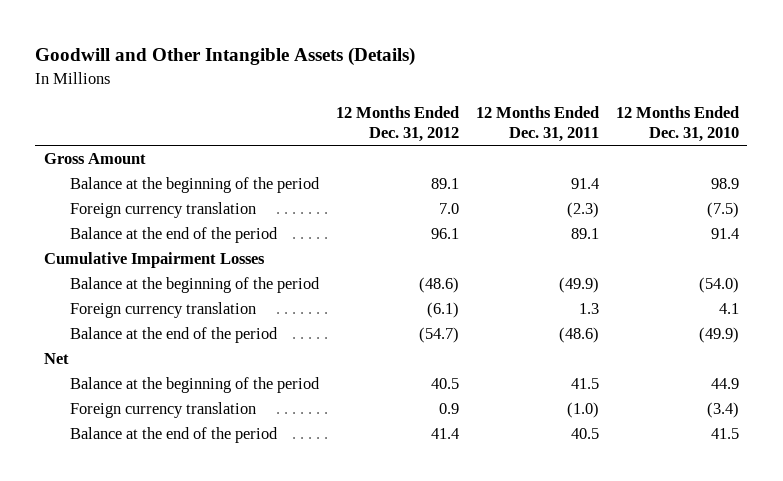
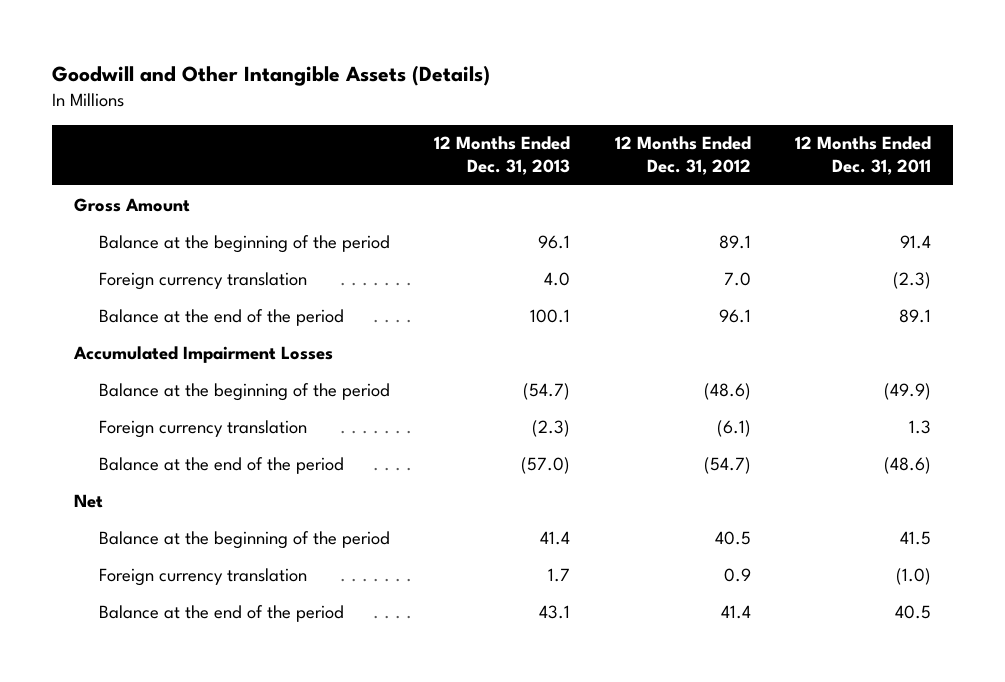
- | 12 Months Ended Dec. 31, 2012 | 12 Months Ended Dec. 31, 2011 | 12 Months Ended Dec. 31, 2010
+ | 12 Months Ended Dec. 31, 2013 | 12 Months Ended Dec. 31, 2012 | 12 Months Ended Dec. 31, 2011
- Cumulative Impairment Losses
+ Accumulated Impairment Losses

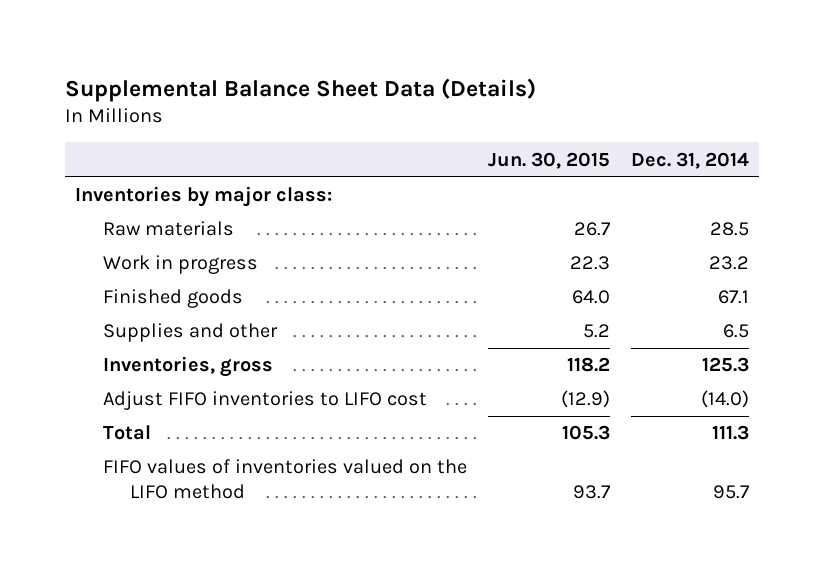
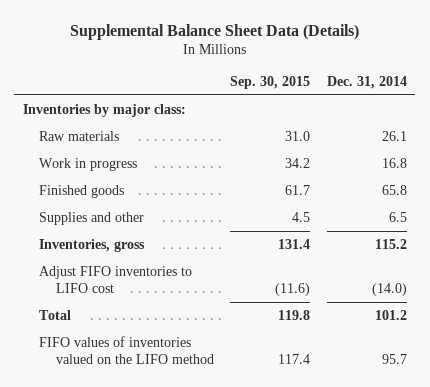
- | Jun. 30, 2015 | Dec. 31, 2014
+ | Sep. 30, 2015 | Dec. 31, 2014
- Raw materials | 26.7 | 28.5
- Work in progress | 22.3 | 23.2
- Finished goods | 64.0 | 67.1
+ Raw materials | 31.0 | 26.1
+ Work in progress | 34.2 | 16.8
+ Finished goods | 61.7 | 65.8
- Inventories, gross | 118.2 | 125.3
+ Inventories, gross | 131.4 | 115.2
- Total | 105.3 | 111.3
+ Total | 119.8 | 101.2

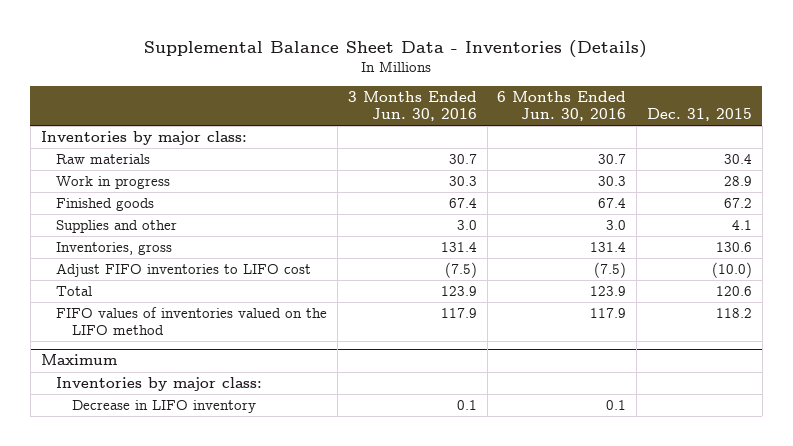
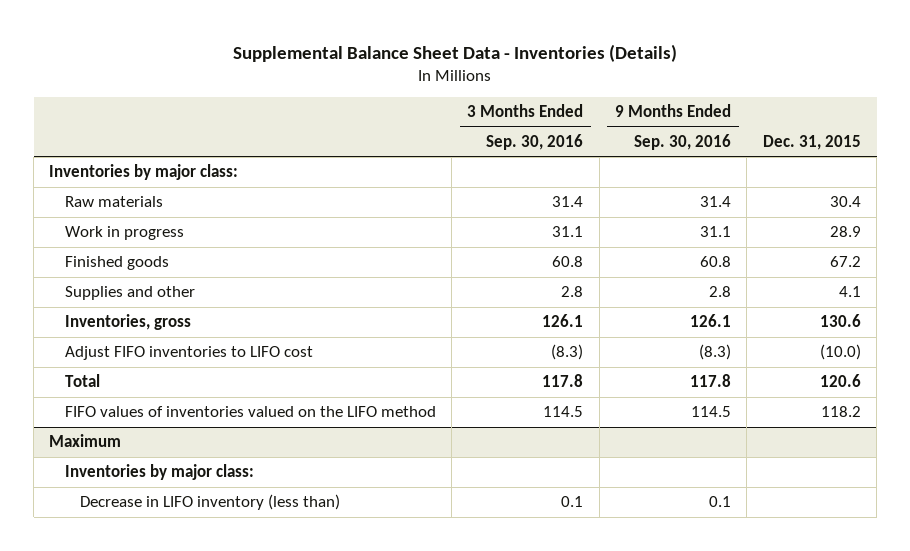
- | 3 Months Ended Jun. 30, 2016 | 6 Months Ended Jun. 30, 2016 | Dec. 31, 2015
+ | 3 Months Ended Sep. 30, 2016 | 9 Months Ended Sep. 30, 2016 | Dec. 31, 2015
@ Maximum
- Decrease in LIFO inventory | 0.1 | 0.1 |
+ Decrease in LIFO inventory (less than) | 0.1 | 0.1 |

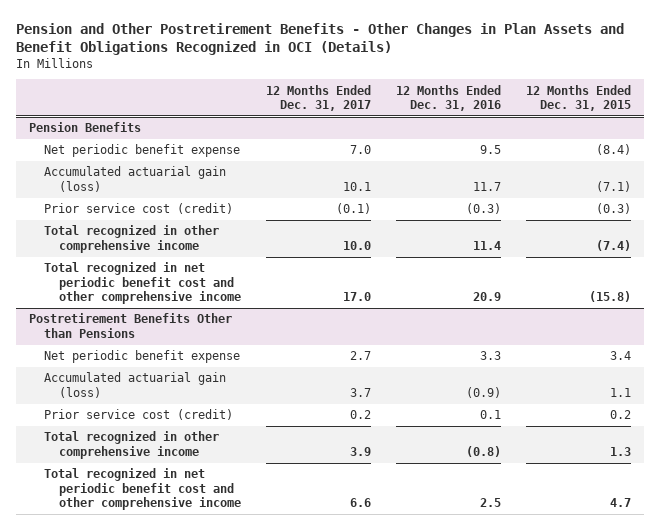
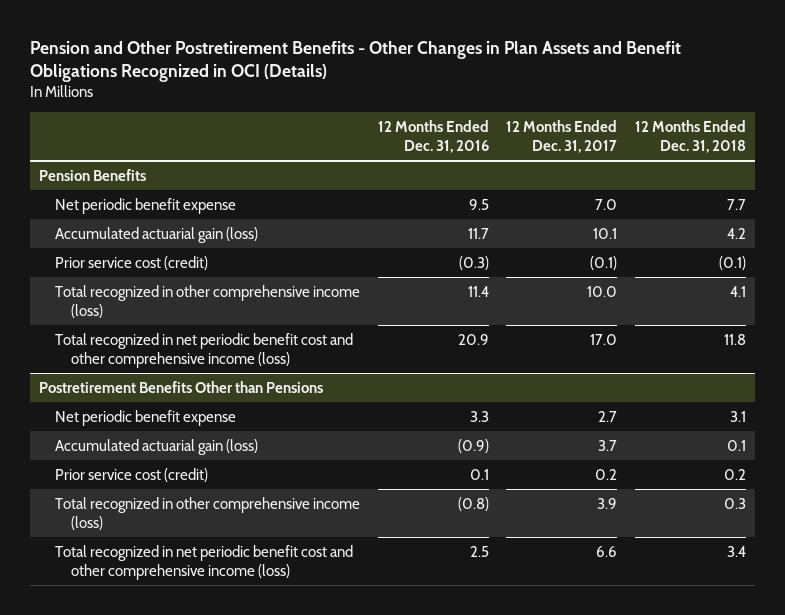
- | 12 Months Ended Dec. 31, 2017 | 12 Months Ended Dec. 31, 2016 | 12 Months Ended Dec. 31, 2015
+ | 12 Months Ended Dec. 31, 2016 | 12 Months Ended Dec. 31, 2017 | 12 Months Ended Dec. 31, 2018
@ Pension Benefits
- Total recognized in other comprehensive income | 10.0 | 11.4 | (7.4)
- Total recognized in net periodic benefit cost and other comprehensive income | 17.0 | 20.9 | (15.8)
+ Total recognized in other comprehensive income (loss) | 11.4 | 10.0 | 4.1
+ Total recognized in net periodic benefit cost and other comprehensive income (loss) | 20.9 | 17.0 | 11.8
@ Postretirement Benefits Other than Pensions
- Total recognized in other comprehensive income | 3.9 | (0.8) | 1.3
- Total recognized in net periodic benefit cost and other comprehensive income | 6.6 | 2.5 | 4.7
+ Total recognized in other comprehensive income (loss) | (0.8) | 3.9 | 0.3
+ Total recognized in net periodic benefit cost and other comprehensive income (loss) | 2.5 | 6.6 | 3.4

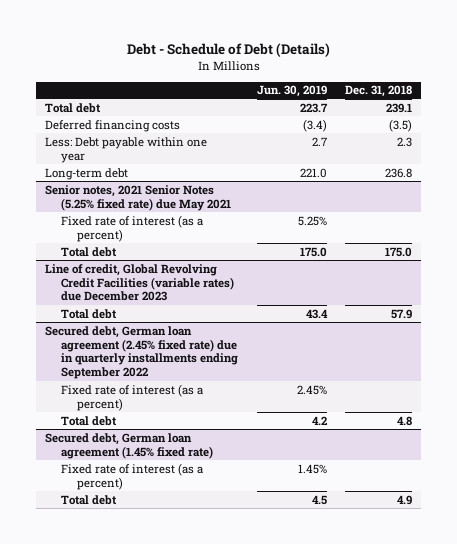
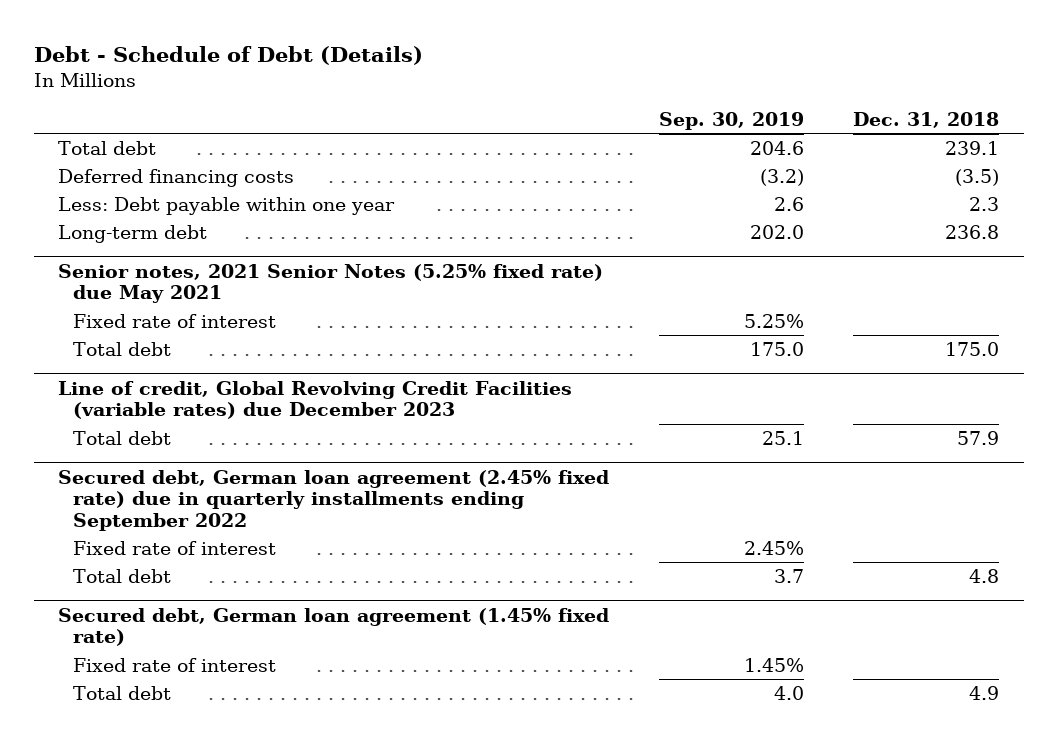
- | Jun. 30, 2019 | Dec. 31, 2018
+ | Sep. 30, 2019 | Dec. 31, 2018
@ Senior notes, 2021 Senior Notes (5.25% fixed rate) due May 2021
- Fixed rate of interest (as a percent) | 5.25% |
+ Fixed rate of interest | 5.25% |
@ Secured debt, German loan agreement (2.45% fixed rate) due in quarterly installments ending September 2022
- Fixed rate of interest (as a percent) | 2.45% |
+ Fixed rate of interest | 2.45% |
@ Secured debt, German loan agreement (1.45% fixed rate)
- Fixed rate of interest (as a percent) | 1.45% |
+ Fixed rate of interest | 1.45% |

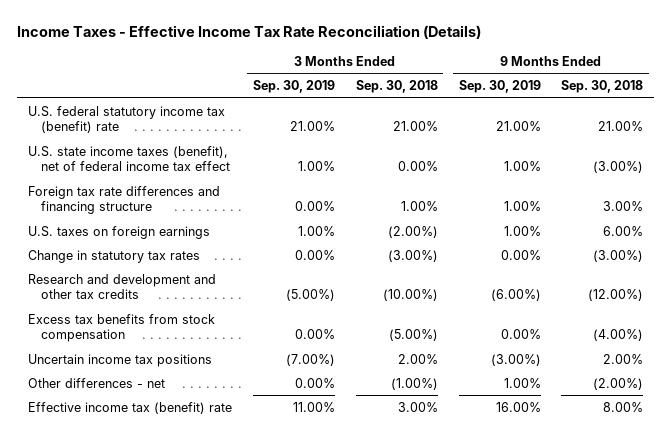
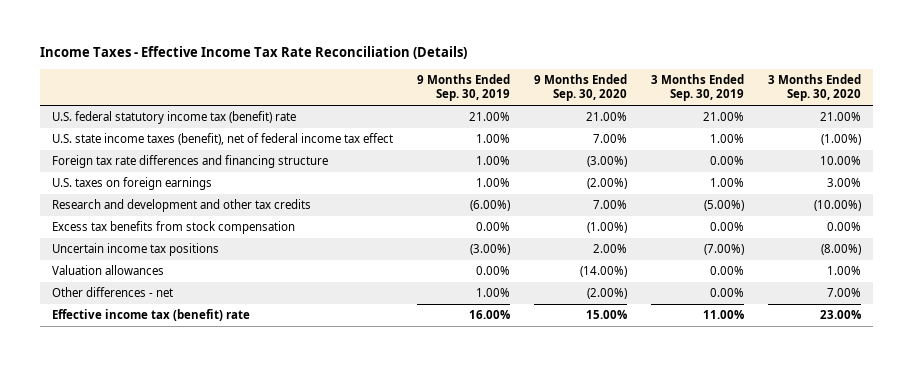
- | 3 Months Ended Sep. 30, 2019 | 3 Months Ended Sep. 30, 2018 | 9 Months Ended Sep. 30, 2019 | 9 Months Ended Sep. 30, 2018
+ | 9 Months Ended Sep. 30, 2019 | 9 Months Ended Sep. 30, 2020 | 3 Months Ended Sep. 30, 2019 | 3 Months Ended Sep. 30, 2020
- Change in statutory tax rates | 0.00% | (3.00%) | 0.00% | (3.00%)
+ Valuation allowances | 0.00% | (14.00%) | 0.00% | 1.00%

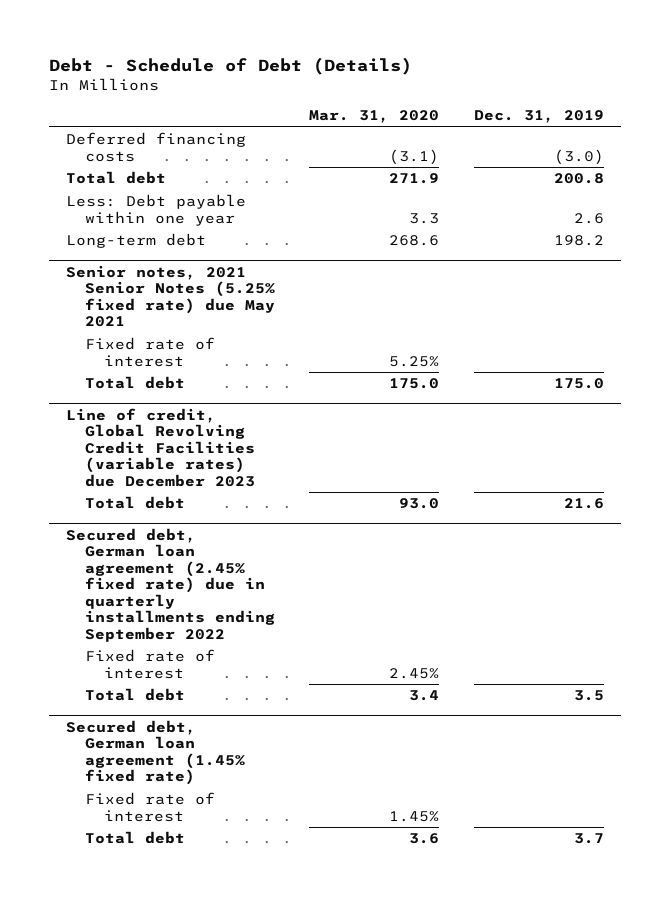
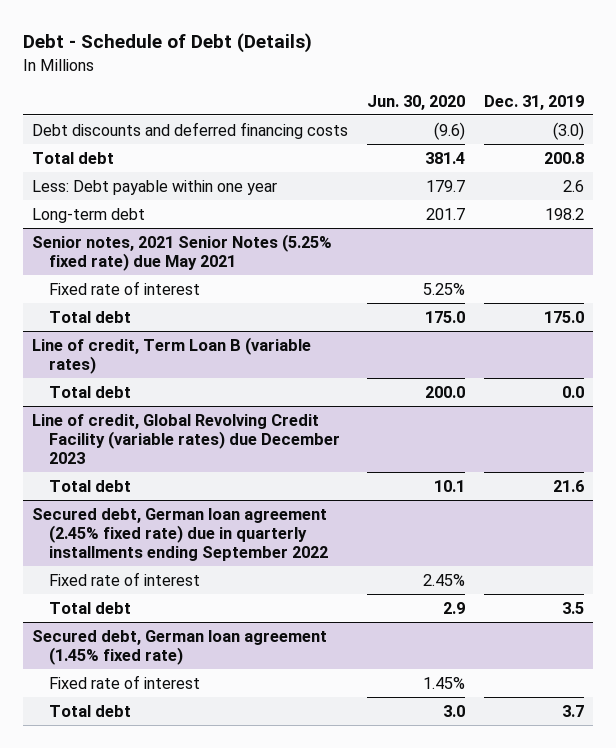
- | Mar. 31, 2020 | Dec. 31, 2019
+ | Jun. 30, 2020 | Dec. 31, 2019
- Deferred financing costs | (3.1) | (3.0)
+ Debt discounts and deferred financing costs | (9.6) | (3.0)
- Line of credit, Global Revolving Credit Facilities (variable rates) due December 2023
+ Line of credit, Term Loan B (variable rates)
+ Total debt | 200.0 | 0.0
+ Line of credit, Global Revolving Credit Facility (variable rates) due December 2023

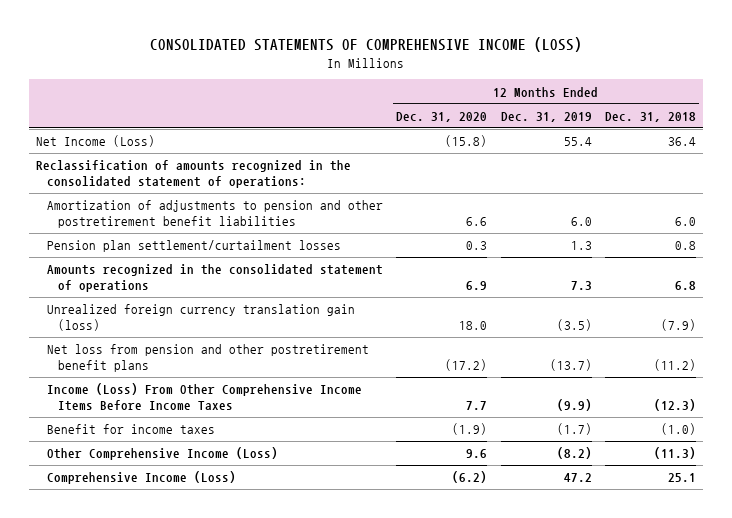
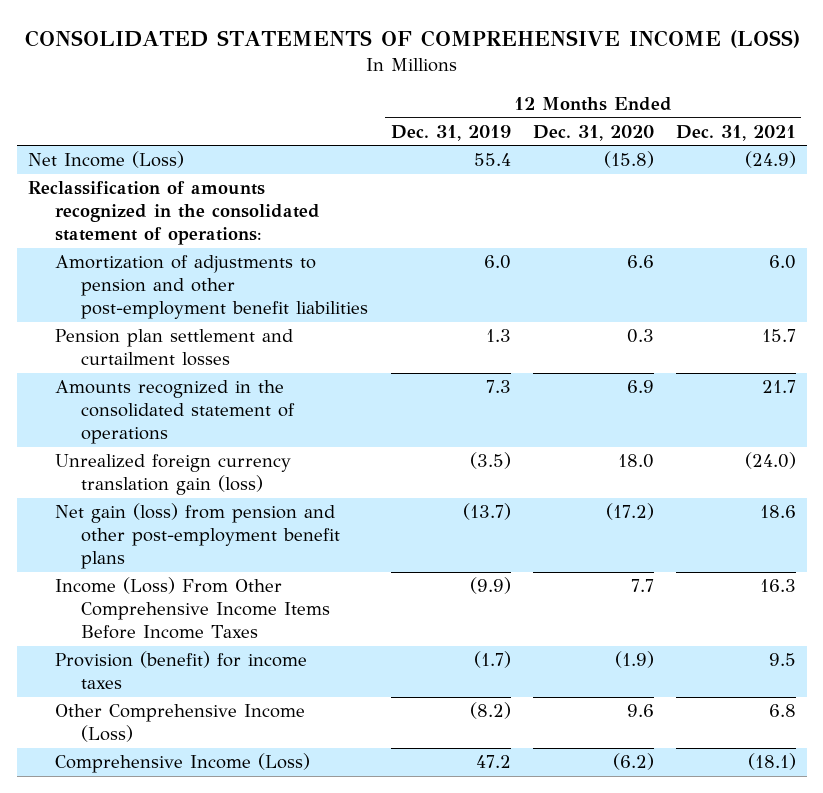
- | 12 Months Ended Dec. 31, 2020 | 12 Months Ended Dec. 31, 2019 | 12 Months Ended Dec. 31, 2018
+ | 12 Months Ended Dec. 31, 2019 | 12 Months Ended Dec. 31, 2020 | 12 Months Ended Dec. 31, 2021
- Amortization of adjustments to pension and other postretirement benefit liabilities | 6.6 | 6.0 | 6.0
- Pension plan settlement/curtailment losses | 0.3 | 1.3 | 0.8
+ Amortization of adjustments to pension and other post-employment benefit liabilities | 6.0 | 6.6 | 6.0
+ Pension plan settlement and curtailment losses | 1.3 | 0.3 | 15.7
- Net loss from pension and other postretirement benefit plans | (17.2) | (13.7) | (11.2)
+ Net gain (loss) from pension and other post-employment benefit plans | (13.7) | (17.2) | 18.6
- Benefit for income taxes | (1.9) | (1.7) | (1.0)
+ Provision (benefit) for income taxes | (1.7) | (1.9) | 9.5

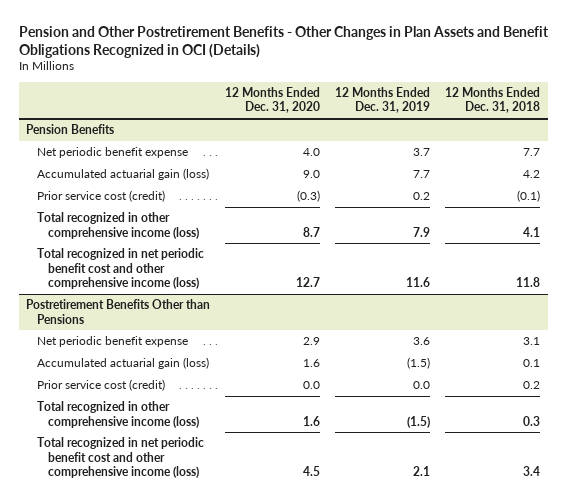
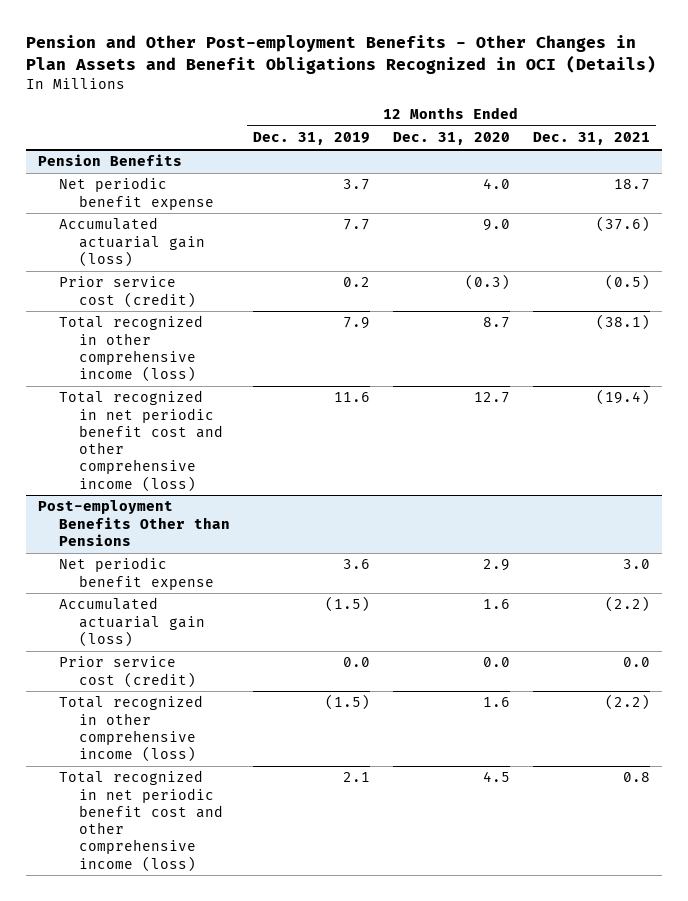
- Pension and Other Postretirement Benefits - Other Changes in Plan Assets and Benefit Obligations Recognized in OCI (Details)
+ Pension and Other Post-employment Benefits - Other Changes in Plan Assets and Benefit Obligations Recognized in OCI (Details)
- | 12 Months Ended Dec. 31, 2020 | 12 Months Ended Dec. 31, 2019 | 12 Months Ended Dec. 31, 2018
+ | 12 Months Ended Dec. 31, 2019 | 12 Months Ended Dec. 31, 2020 | 12 Months Ended Dec. 31, 2021
- Postretirement Benefits Other than Pensions
+ Post-employment Benefits Other than Pensions

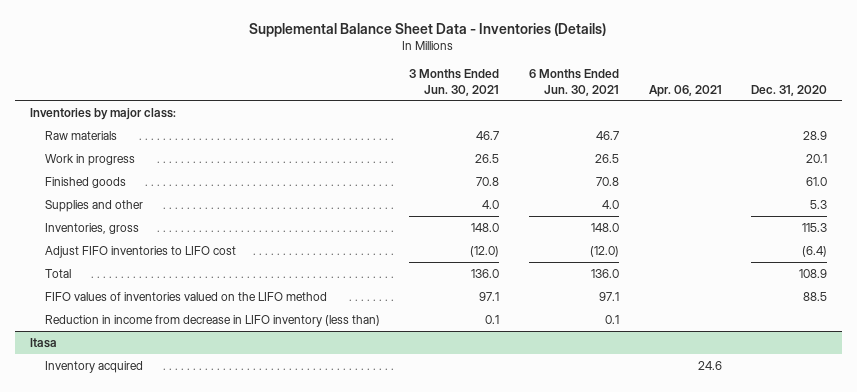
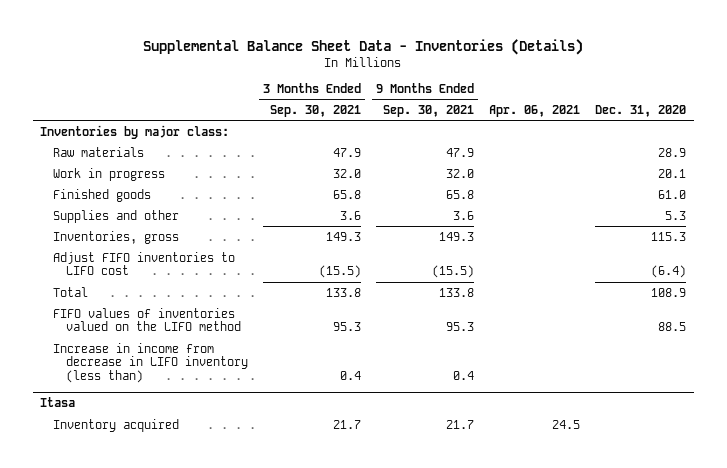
- | 3 Months Ended Jun. 30, 2021 | 6 Months Ended Jun. 30, 2021 | Apr. 06, 2021 | Dec. 31, 2020
+ | 3 Months Ended Sep. 30, 2021 | 9 Months Ended Sep. 30, 2021 | Apr. 06, 2021 | Dec. 31, 2020
- Reduction in income from decrease in LIFO inventory (less than) | 0.1 | 0.1 | |
+ Increase in income from decrease in LIFO inventory (less than) | 0.4 | 0.4 | |
@ Itasa
- Inventory acquired | | | 24.6 |
+ Inventory acquired | 21.7 | 21.7 | 24.5 |

